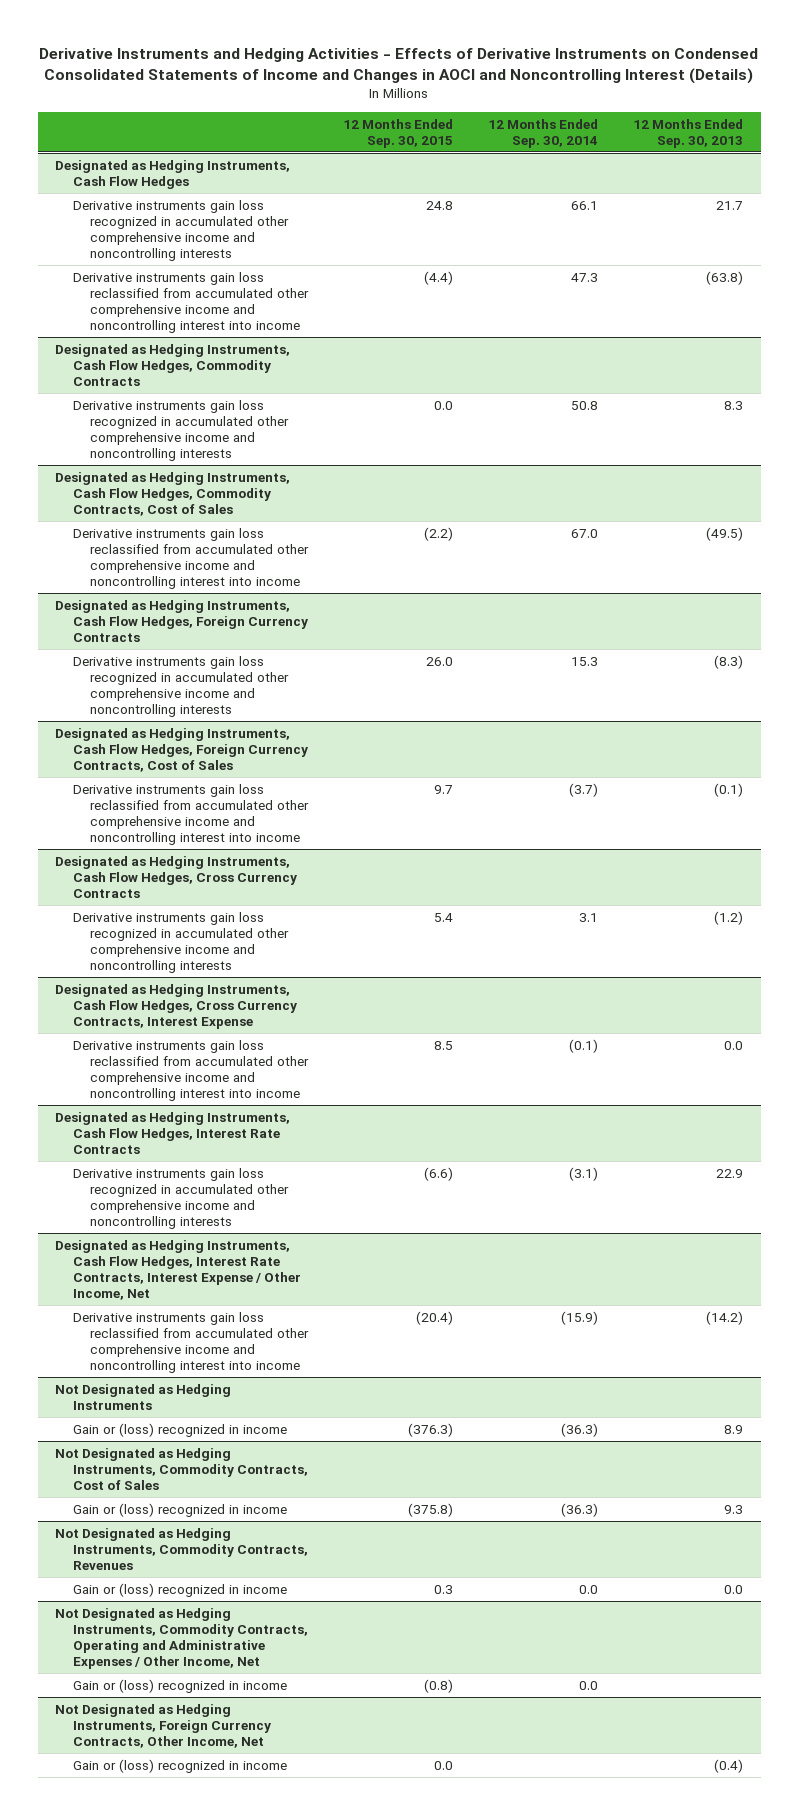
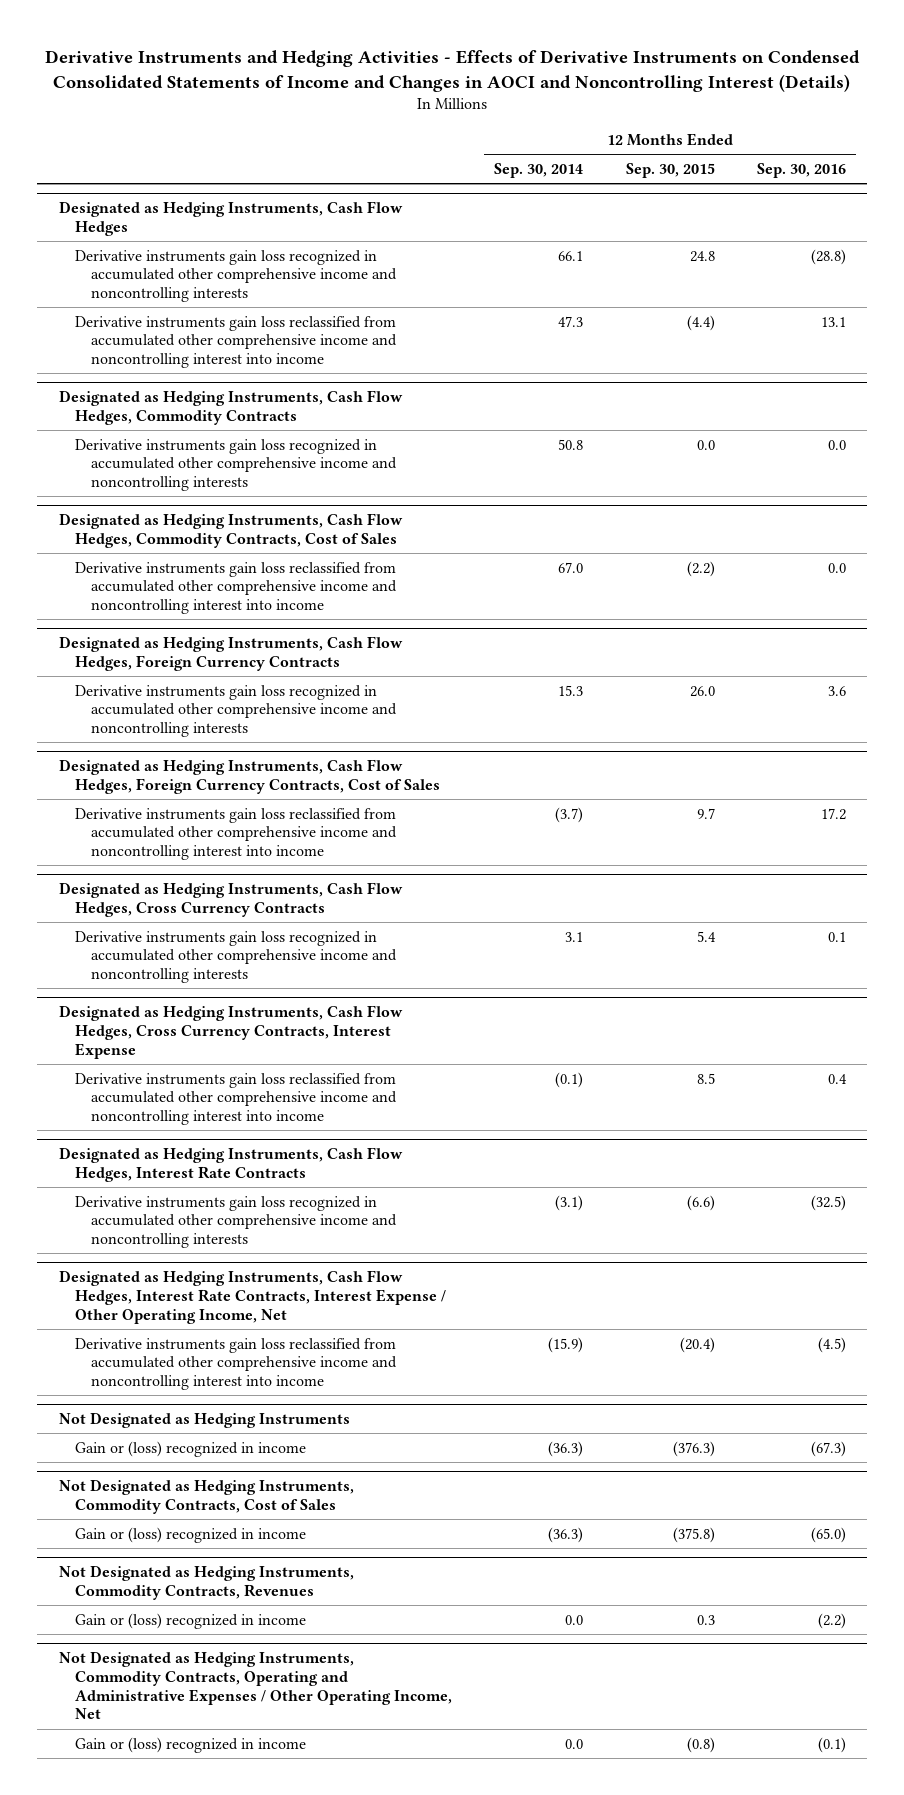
- | 12 Months Ended Sep. 30, 2015 | 12 Months Ended Sep. 30, 2014 | 12 Months Ended Sep. 30, 2013
+ | 12 Months Ended Sep. 30, 2014 | 12 Months Ended Sep. 30, 2015 | 12 Months Ended Sep. 30, 2016
- Designated as Hedging Instruments, Cash Flow Hedges, Interest Rate Contracts, Interest Expense / Other Income, Net
+ Designated as Hedging Instruments, Cash Flow Hedges, Interest Rate Contracts, Interest Expense / Other Operating Income, Net
- Not Designated as Hedging Instruments, Commodity Contracts, Operating and Administrative Expenses / Other Income, Net
+ Not Designated as Hedging Instruments, Commodity Contracts, Operating and Administrative Expenses / Other Operating Income, Net
- Not Designated as Hedging Instruments, Foreign Currency Contracts, Other Income, Net
- Gain or (loss) recognized in income | 0.0 | | (0.4)

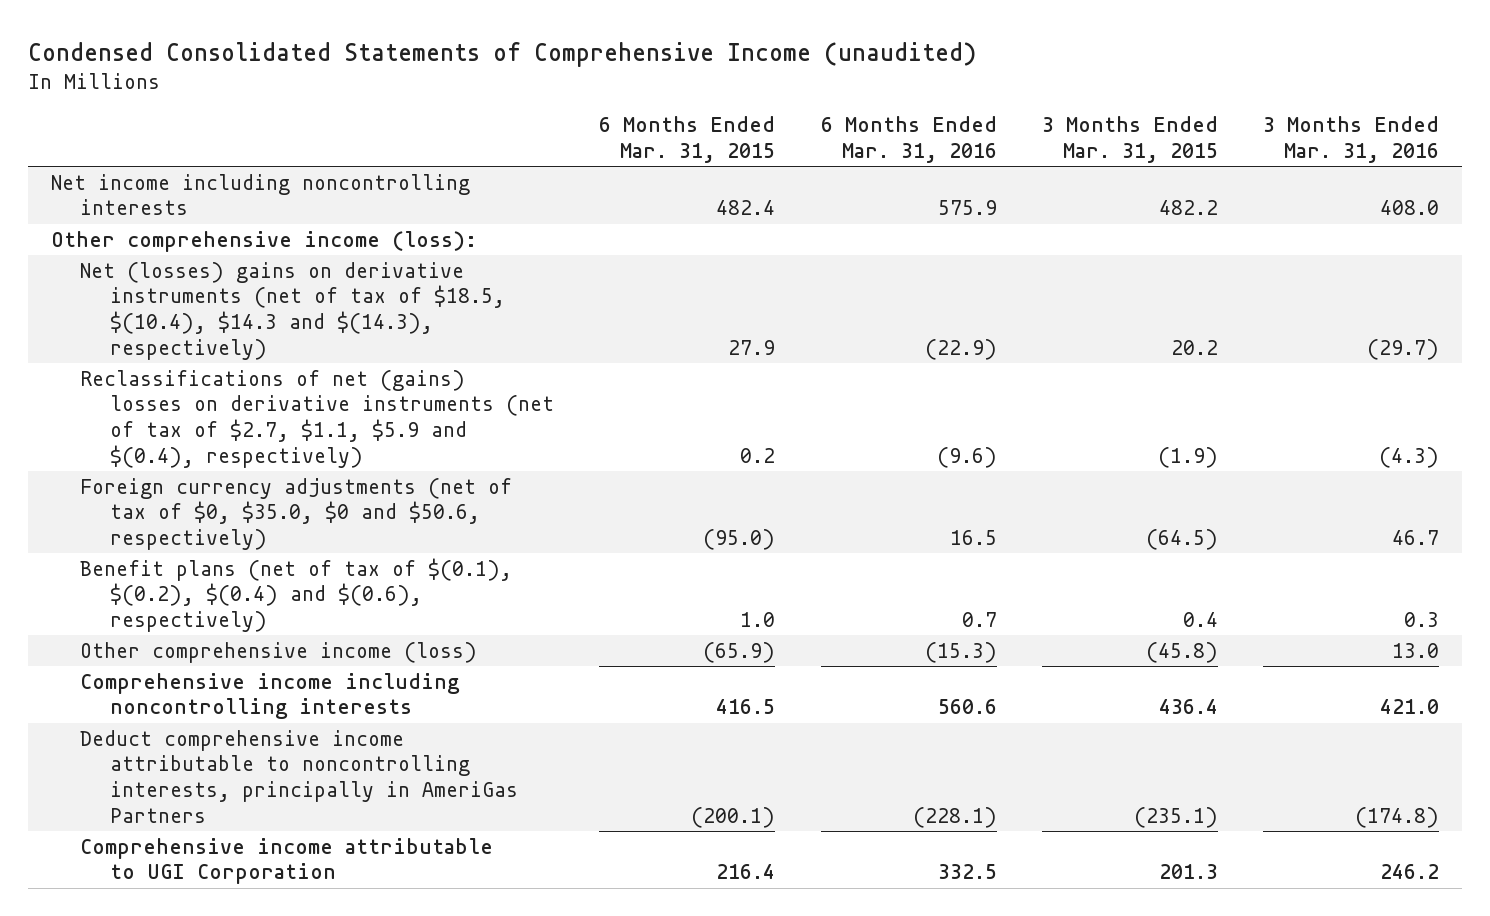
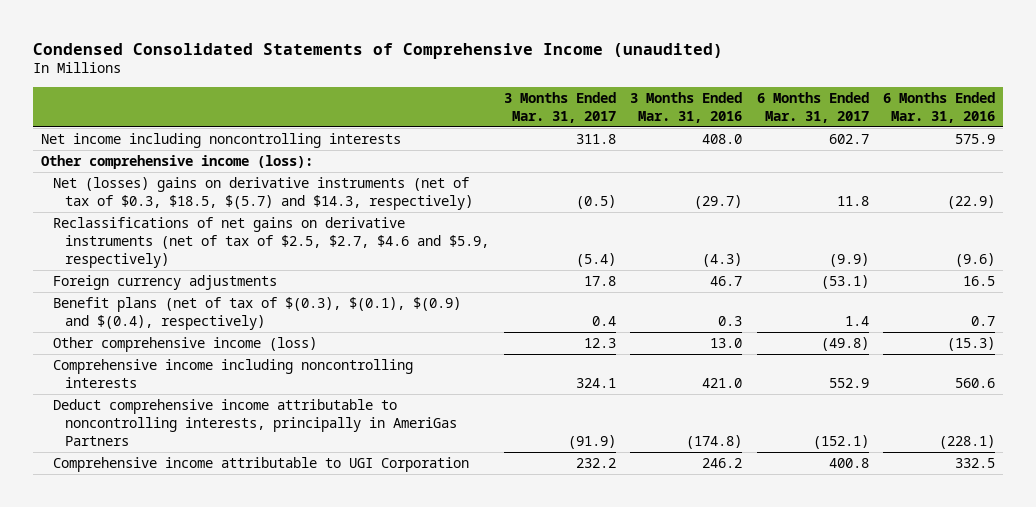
- | 6 Months Ended Mar. 31, 2015 | 6 Months Ended Mar. 31, 2016 | 3 Months Ended Mar. 31, 2015 | 3 Months Ended Mar. 31, 2016
+ | 3 Months Ended Mar. 31, 2017 | 3 Months Ended Mar. 31, 2016 | 6 Months Ended Mar. 31, 2017 | 6 Months Ended Mar. 31, 2016
- Net (losses) gains on derivative instruments (net of tax of $18.5, $(10.4), $14.3 and $(14.3), respectively) | 27.9 | (22.9) | 20.2 | (29.7)
- Reclassifications of net (gains) losses on derivative instruments (net of tax of $2.7, $1.1, $5.9 and $(0.4), respectively) | 0.2 | (9.6) | (1.9) | (4.3)
- Foreign currency adjustments (net of tax of $0, $35.0, $0 and $50.6, respectively) | (95.0) | 16.5 | (64.5) | 46.7
- Benefit plans (net of tax of $(0.1), $(0.2), $(0.4) and $(0.6), respectively) | 1.0 | 0.7 | 0.4 | 0.3
+ Net (losses) gains on derivative instruments (net of tax of $0.3, $18.5, $(5.7) and $14.3, respectively) | (0.5) | (29.7) | 11.8 | (22.9)
+ Reclassifications of net gains on derivative instruments (net of tax of $2.5, $2.7, $4.6 and $5.9, respectively) | (5.4) | (4.3) | (9.9) | (9.6)
+ Foreign currency adjustments | 17.8 | 46.7 | (53.1) | 16.5
+ Benefit plans (net of tax of $(0.3), $(0.1), $(0.9) and $(0.4), respectively) | 0.4 | 0.3 | 1.4 | 0.7

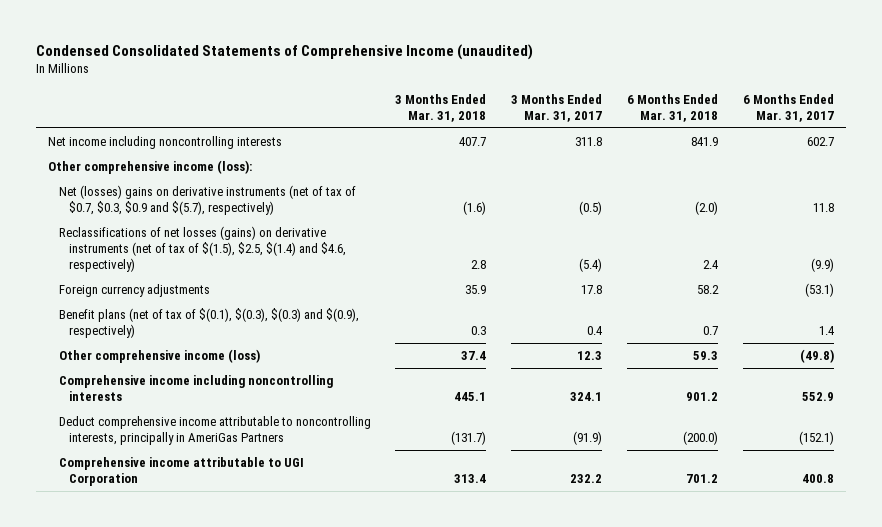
- | 3 Months Ended Mar. 31, 2017 | 3 Months Ended Mar. 31, 2016 | 6 Months Ended Mar. 31, 2017 | 6 Months Ended Mar. 31, 2016
+ | 3 Months Ended Mar. 31, 2018 | 3 Months Ended Mar. 31, 2017 | 6 Months Ended Mar. 31, 2018 | 6 Months Ended Mar. 31, 2017
- Net (losses) gains on derivative instruments (net of tax of $0.3, $18.5, $(5.7) and $14.3, respectively) | (0.5) | (29.7) | 11.8 | (22.9)
- Reclassifications of net gains on derivative instruments (net of tax of $2.5, $2.7, $4.6 and $5.9, respectively) | (5.4) | (4.3) | (9.9) | (9.6)
+ Net (losses) gains on derivative instruments (net of tax of $0.7, $0.3, $0.9 and $(5.7), respectively) | (1.6) | (0.5) | (2.0) | 11.8
+ Reclassifications of net losses (gains) on derivative instruments (net of tax of $(1.5), $2.5, $(1.4) and $4.6, respectively) | 2.8 | (5.4) | 2.4 | (9.9)
- Benefit plans (net of tax of $(0.3), $(0.1), $(0.9) and $(0.4), respectively) | 0.4 | 0.3 | 1.4 | 0.7
+ Benefit plans (net of tax of $(0.1), $(0.3), $(0.3) and $(0.9), respectively) | 0.3 | 0.4 | 0.7 | 1.4

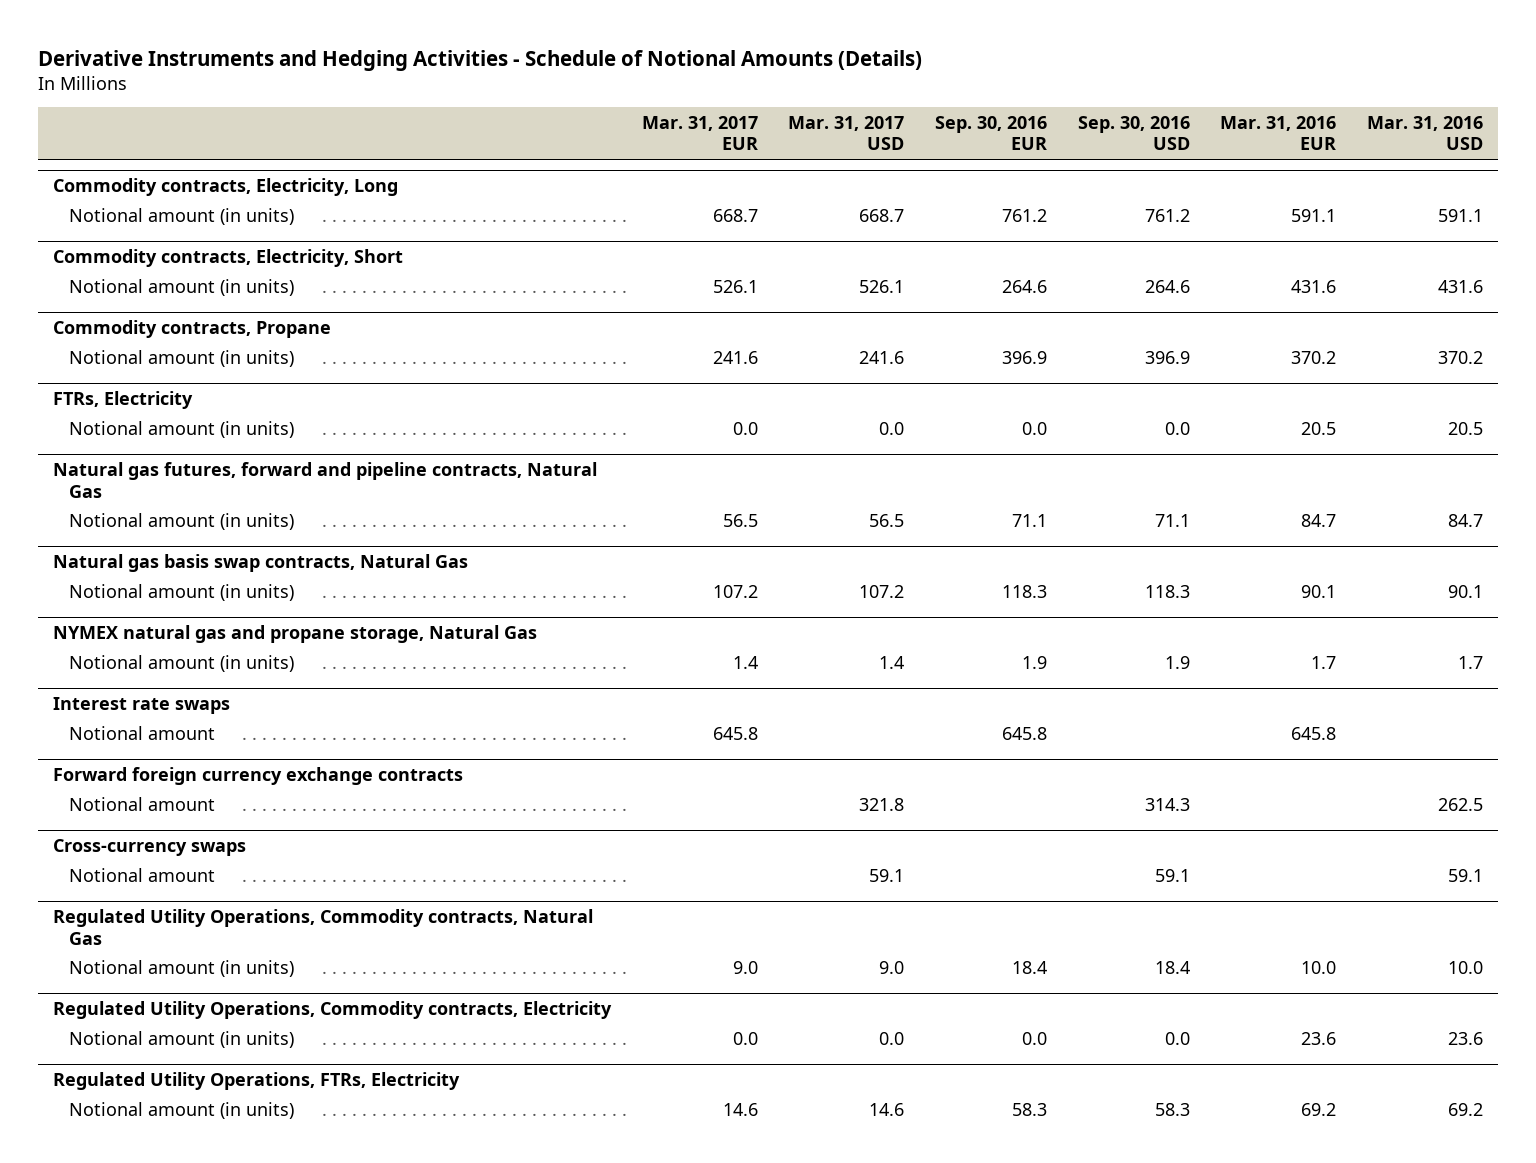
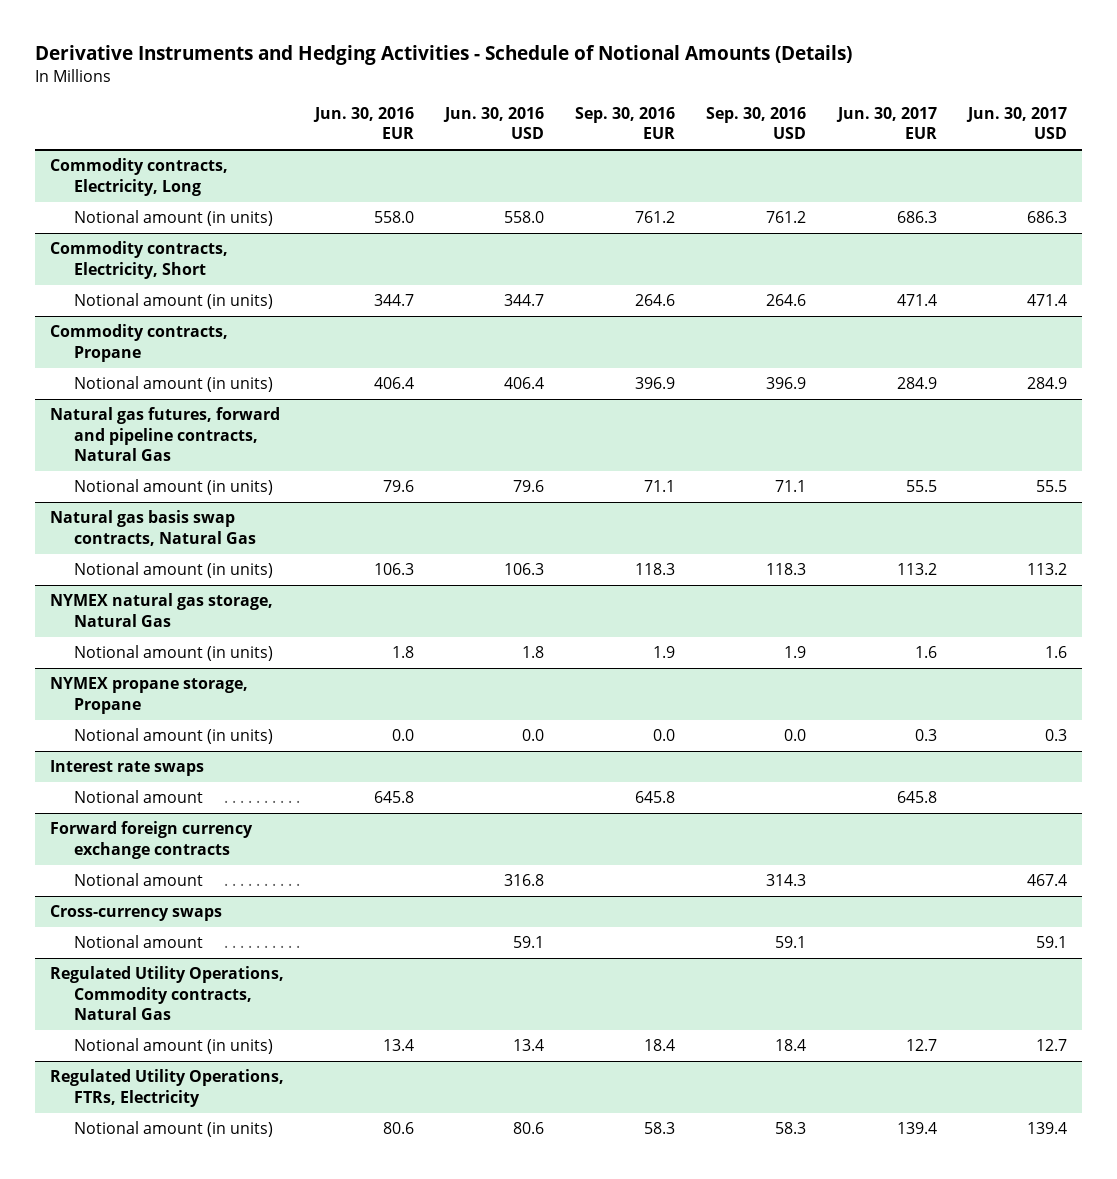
- | Mar. 31, 2017 EUR | Mar. 31, 2017 USD | Sep. 30, 2016 EUR | Sep. 30, 2016 USD | Mar. 31, 2016 EUR | Mar. 31, 2016 USD
+ | Jun. 30, 2016 EUR | Jun. 30, 2016 USD | Sep. 30, 2016 EUR | Sep. 30, 2016 USD | Jun. 30, 2017 EUR | Jun. 30, 2017 USD
- FTRs, Electricity
- Notional amount (in units) | 0.0 | 0.0 | 0.0 | 0.0 | 20.5 | 20.5
- NYMEX natural gas and propane storage, Natural Gas
+ NYMEX natural gas storage, Natural Gas
+ NYMEX propane storage, Propane
+ Notional amount (in units) | 0.0 | 0.0 | 0.0 | 0.0 | 0.3 | 0.3
- Regulated Utility Operations, Commodity contracts, Electricity
- Notional amount (in units) | 0.0 | 0.0 | 0.0 | 0.0 | 23.6 | 23.6

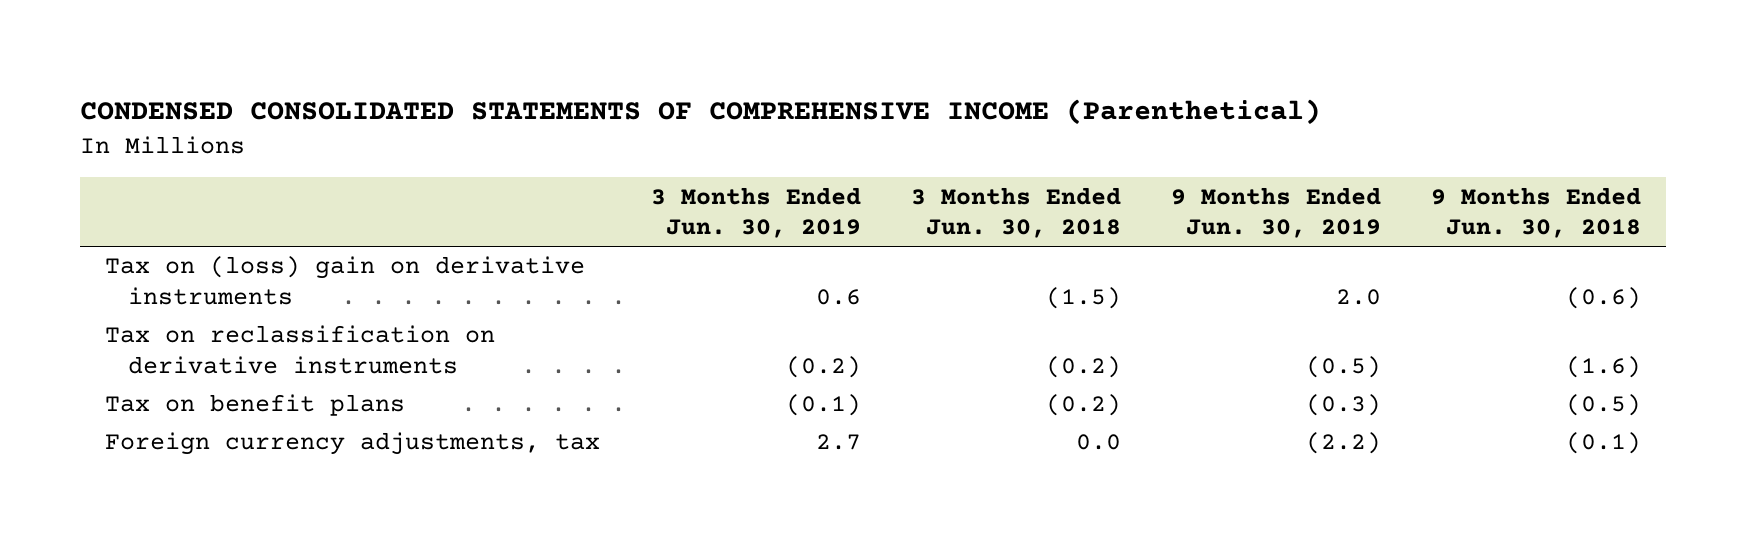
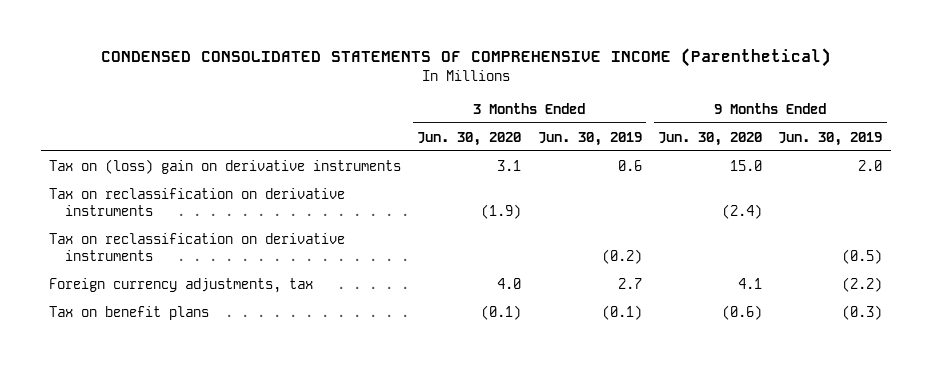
- | 3 Months Ended Jun. 30, 2019 | 3 Months Ended Jun. 30, 2018 | 9 Months Ended Jun. 30, 2019 | 9 Months Ended Jun. 30, 2018
+ | 3 Months Ended Jun. 30, 2020 | 3 Months Ended Jun. 30, 2019 | 9 Months Ended Jun. 30, 2020 | 9 Months Ended Jun. 30, 2019
+ Tax on reclassification on derivative instruments | (1.9) | | (2.4) |
moved down: Tax on benefit plans | (0.1) | (0.1) | (0.6) | (0.3)

